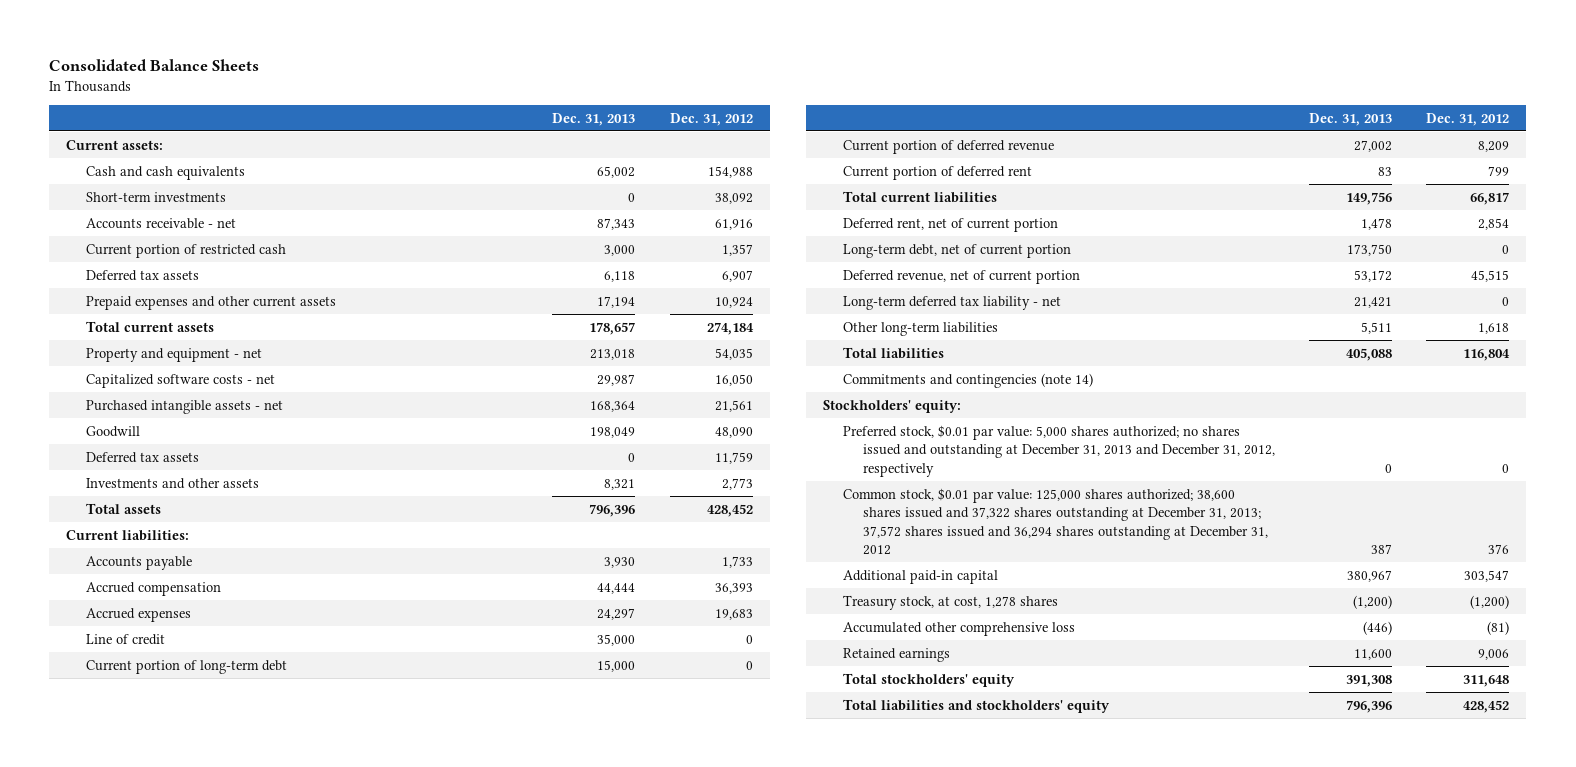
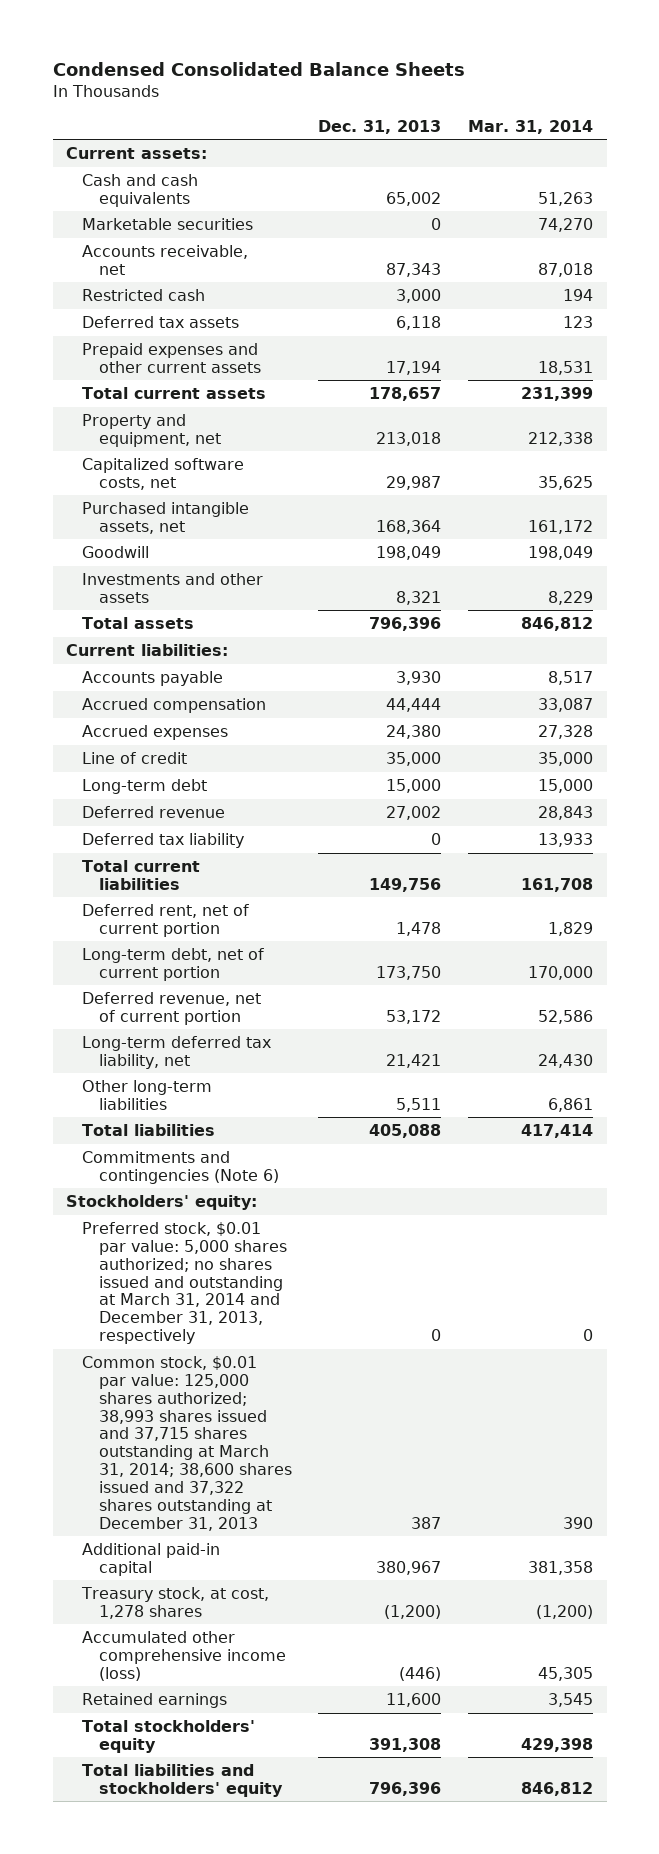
- Consolidated Balance Sheets
+ Condensed Consolidated Balance Sheets
- | Dec. 31, 2013 | Dec. 31, 2012
+ | Dec. 31, 2013 | Mar. 31, 2014
- Short-term investments | 0 | 38,092
- Accounts receivable - net | 87,343 | 61,916
- Current portion of restricted cash | 3,000 | 1,357
+ Marketable securities | 0 | 74,270
+ Accounts receivable, net | 87,343 | 87,018
+ Restricted cash | 3,000 | 194
- Property and equipment - net | 213,018 | 54,035
- Capitalized software costs - net | 29,987 | 16,050
- Purchased intangible assets - net | 168,364 | 21,561
+ Property and equipment, net | 213,018 | 212,338
+ Capitalized software costs, net | 29,987 | 35,625
+ Purchased intangible assets, net | 168,364 | 161,172
- Deferred tax assets | 0 | 11,759
- Accrued expenses | 24,297 | 19,683
+ Accrued expenses | 24,380 | 27,328
- Current portion of long-term debt | 15,000 | 0
- Current portion of deferred revenue | 27,002 | 8,209
- Current portion of deferred rent | 83 | 799
+ Long-term debt | 15,000 | 15,000
+ Deferred revenue | 27,002 | 28,843
+ Deferred tax liability | 0 | 13,933
- Long-term deferred tax liability - net | 21,421 | 0
+ Long-term deferred tax liability, net | 21,421 | 24,430
- Commitments and contingencies (note 14)
+ Commitments and contingencies (Note 6)
- Preferred stock, $0.01 par value: 5,000 shares authorized; no shares issued and outstanding at December 31, 2013 and December 31, 2012, respectively | 0 | 0
- Common stock, $0.01 par value: 125,000 shares authorized; 38,600 shares issued and 37,322 shares outstanding at December 31, 2013; 37,572 shares issued and 36,294 shares outstanding at December 31, 2012 | 387 | 376
+ Preferred stock, $0.01 par value: 5,000 shares authorized; no shares issued and outstanding at March 31, 2014 and December 31, 2013, respectively | 0 | 0
+ Common stock, $0.01 par value: 125,000 shares authorized; 38,993 shares issued and 37,715 shares outstanding at March 31, 2014; 38,600 shares issued and 37,322 shares outstanding at December 31, 2013 | 387 | 390
- Accumulated other comprehensive loss | (446) | (81)
+ Accumulated other comprehensive income (loss) | (446) | 45,305

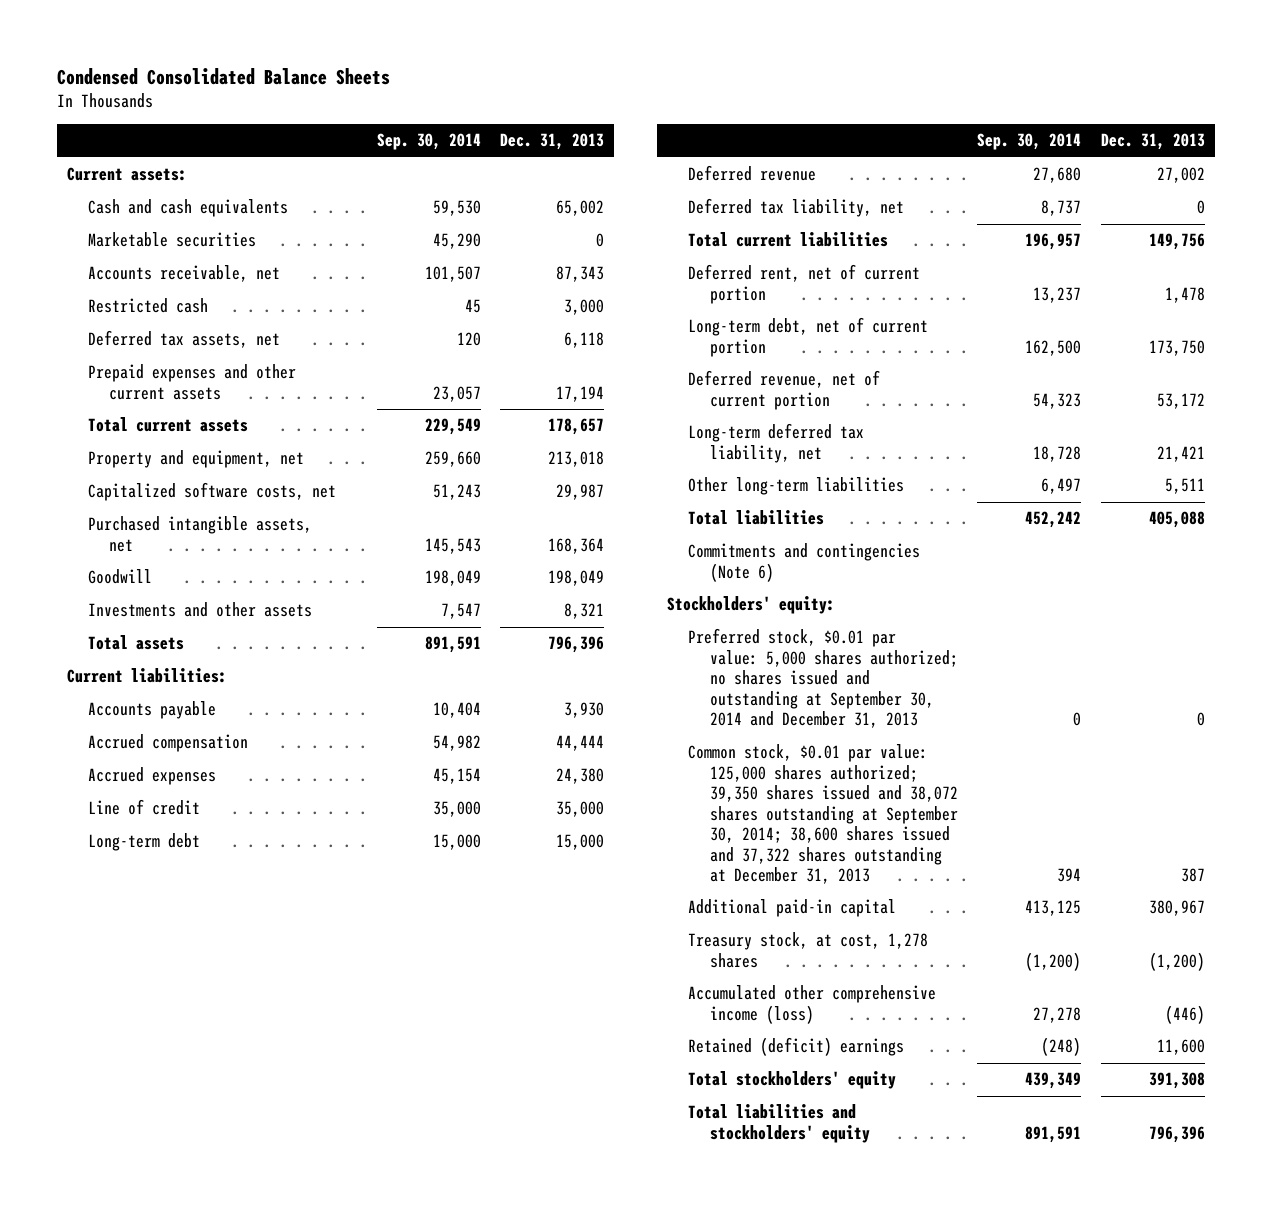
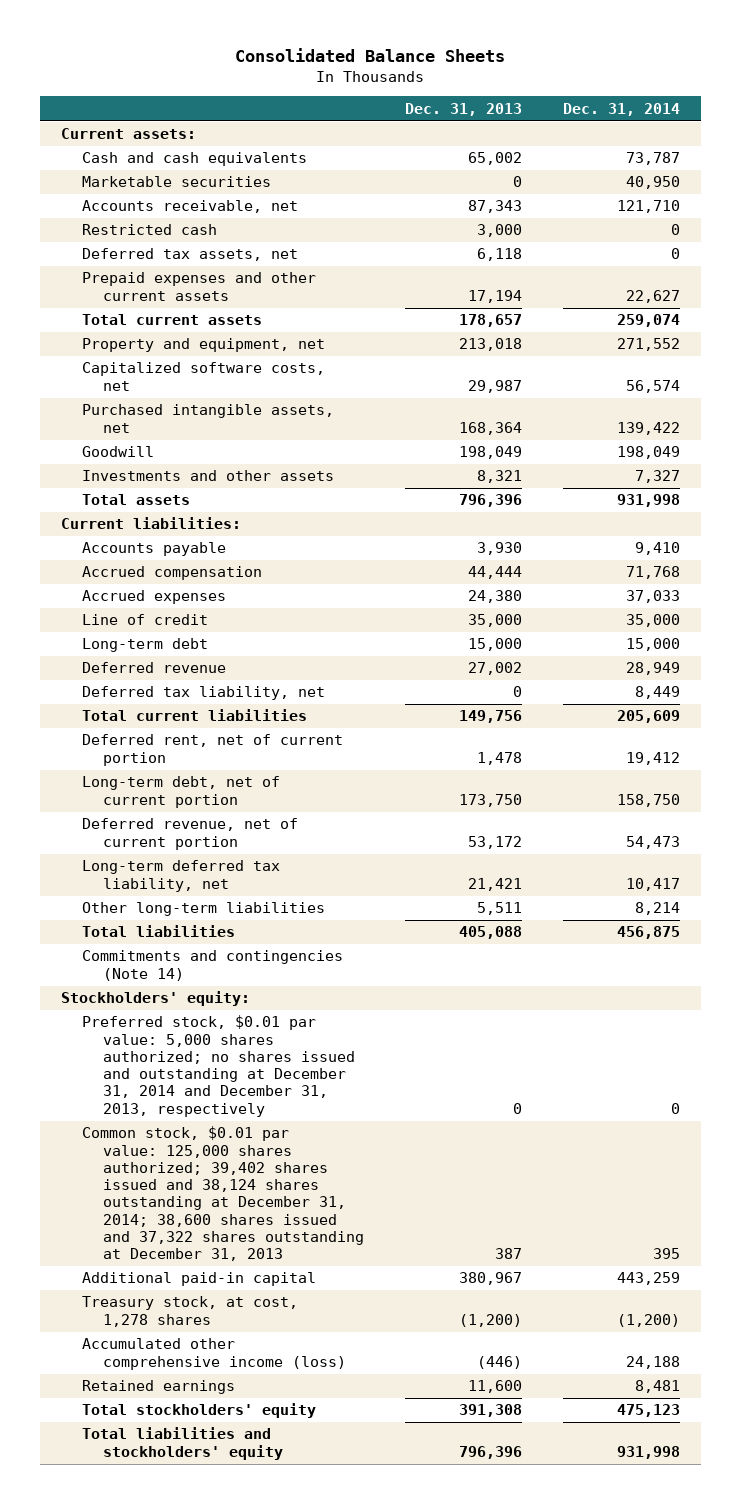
- Condensed Consolidated Balance Sheets
+ Consolidated Balance Sheets
- | Sep. 30, 2014 | Dec. 31, 2013
+ | Dec. 31, 2013 | Dec. 31, 2014
- Commitments and contingencies (Note 6)
+ Commitments and contingencies (Note 14)
- Preferred stock, $0.01 par value: 5,000 shares authorized; no shares issued and outstanding at September 30, 2014 and December 31, 2013 | 0 | 0
- Common stock, $0.01 par value: 125,000 shares authorized; 39,350 shares issued and 38,072 shares outstanding at September 30, 2014; 38,600 shares issued and 37,322 shares outstanding at December 31, 2013 | 394 | 387
+ Preferred stock, $0.01 par value: 5,000 shares authorized; no shares issued and outstanding at December 31, 2014 and December 31, 2013, respectively | 0 | 0
+ Common stock, $0.01 par value: 125,000 shares authorized; 39,402 shares issued and 38,124 shares outstanding at December 31, 2014; 38,600 shares issued and 37,322 shares outstanding at December 31, 2013 | 387 | 395
- Retained (deficit) earnings | (248) | 11,600
+ Retained earnings | 11,600 | 8,481

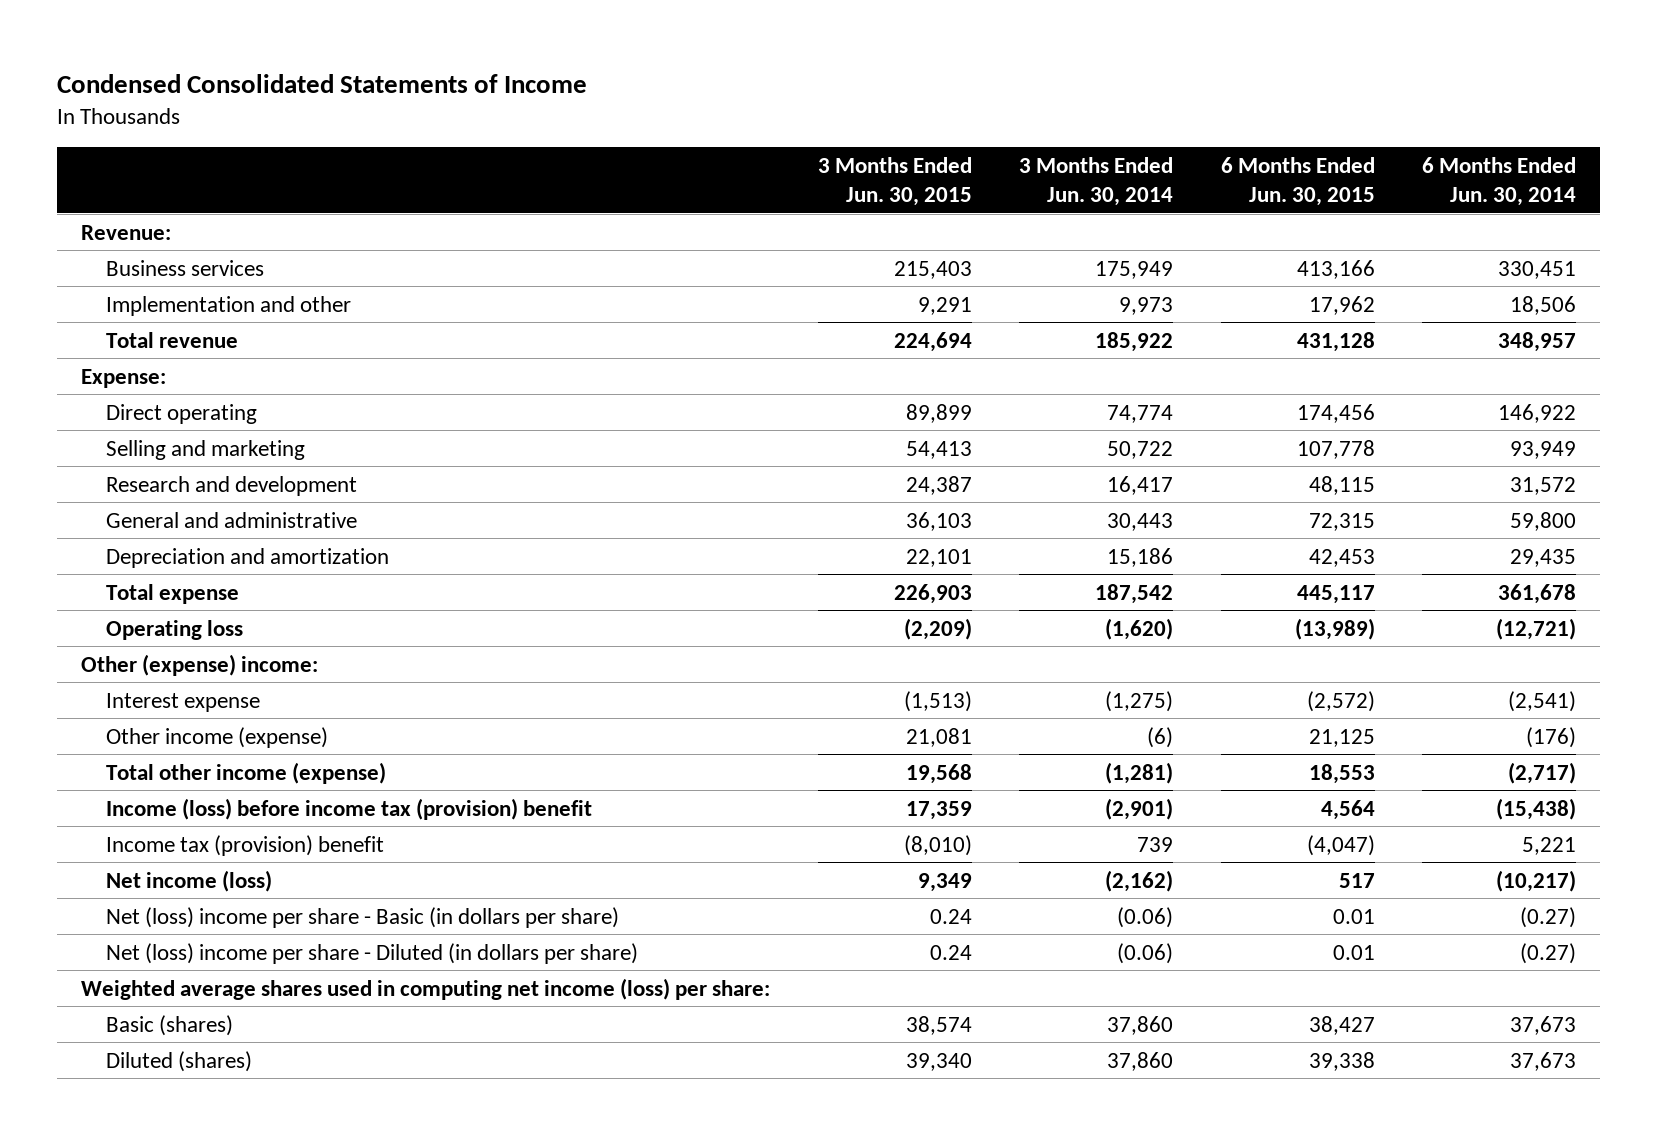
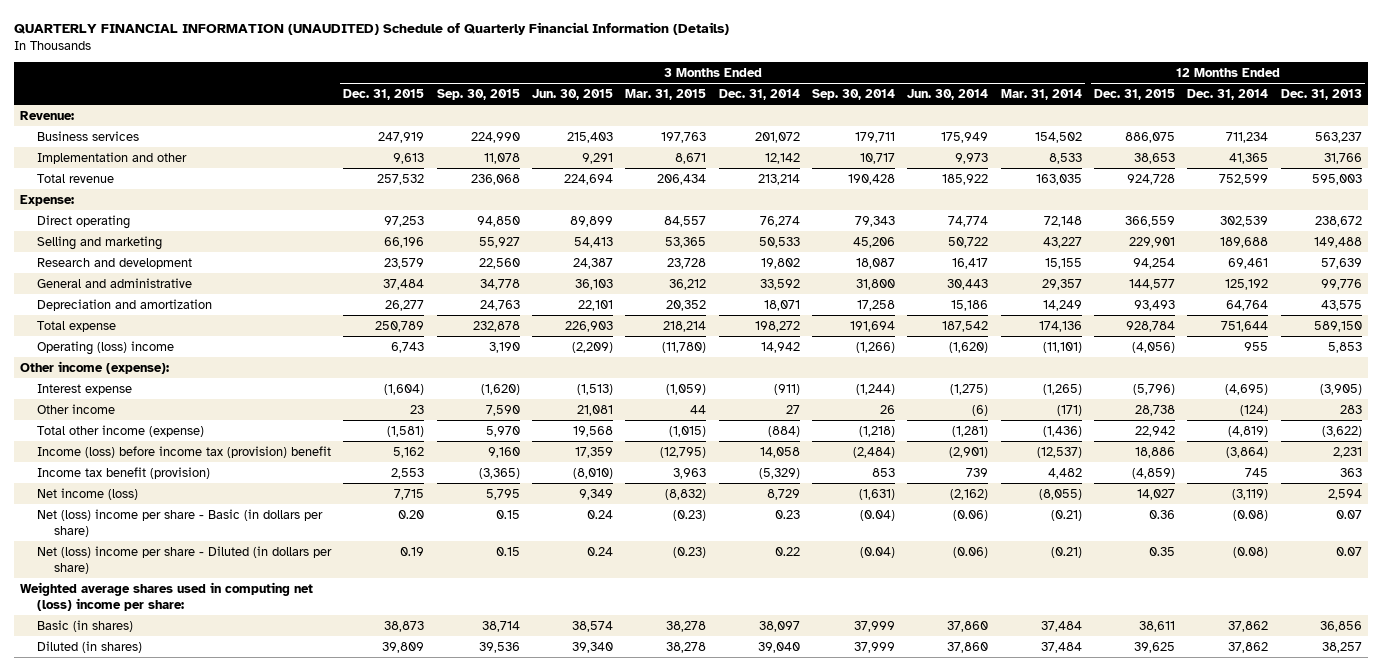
- Condensed Consolidated Statements of Income
+ QUARTERLY FINANCIAL INFORMATION (UNAUDITED) Schedule of Quarterly Financial Information (Details)
- | 3 Months Ended Jun. 30, 2015 | 3 Months Ended Jun. 30, 2014 | 6 Months Ended Jun. 30, 2015 | 6 Months Ended Jun. 30, 2014
+ | 3 Months Ended Dec. 31, 2015 | 3 Months Ended Sep. 30, 2015 | 3 Months Ended Jun. 30, 2015 | 3 Months Ended Mar. 31, 2015 | 3 Months Ended Dec. 31, 2014 | 3 Months Ended Sep. 30, 2014 | 3 Months Ended Jun. 30, 2014 | 3 Months Ended Mar. 31, 2014 | 12 Months Ended Dec. 31, 2015 | 12 Months Ended Dec. 31, 2014 | 12 Months Ended Dec. 31, 2013
- Operating loss | (2,209) | (1,620) | (13,989) | (12,721)
- Other (expense) income:
+ Operating (loss) income | 6,743 | 3,190 | (2,209) | (11,780) | 14,942 | (1,266) | (1,620) | (11,101) | (4,056) | 955 | 5,853
+ Other income (expense):
- Other income (expense) | 21,081 | (6) | 21,125 | (176)
+ Other income | 23 | 7,590 | 21,081 | 44 | 27 | 26 | (6) | (171) | 28,738 | (124) | 283
- Income tax (provision) benefit | (8,010) | 739 | (4,047) | 5,221
+ Income tax benefit (provision) | 2,553 | (3,365) | (8,010) | 3,963 | (5,329) | 853 | 739 | 4,482 | (4,859) | 745 | 363
- Weighted average shares used in computing net income (loss) per share:
- Basic (shares) | 38,574 | 37,860 | 38,427 | 37,673
- Diluted (shares) | 39,340 | 37,860 | 39,338 | 37,673
+ Weighted average shares used in computing net (loss) income per share:
+ Basic (in shares) | 38,873 | 38,714 | 38,574 | 38,278 | 38,097 | 37,999 | 37,860 | 37,484 | 38,611 | 37,862 | 36,856
+ Diluted (in shares) | 39,809 | 39,536 | 39,340 | 38,278 | 39,040 | 37,999 | 37,860 | 37,484 | 39,625 | 37,862 | 38,257

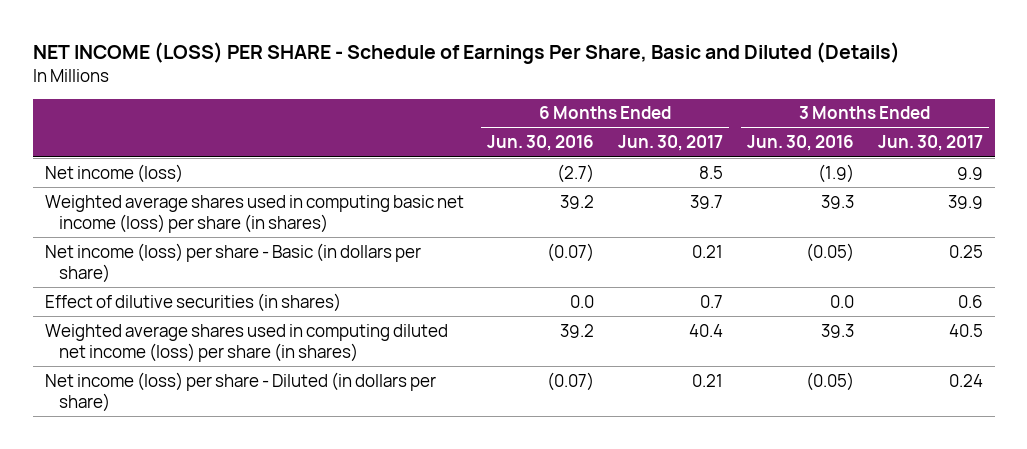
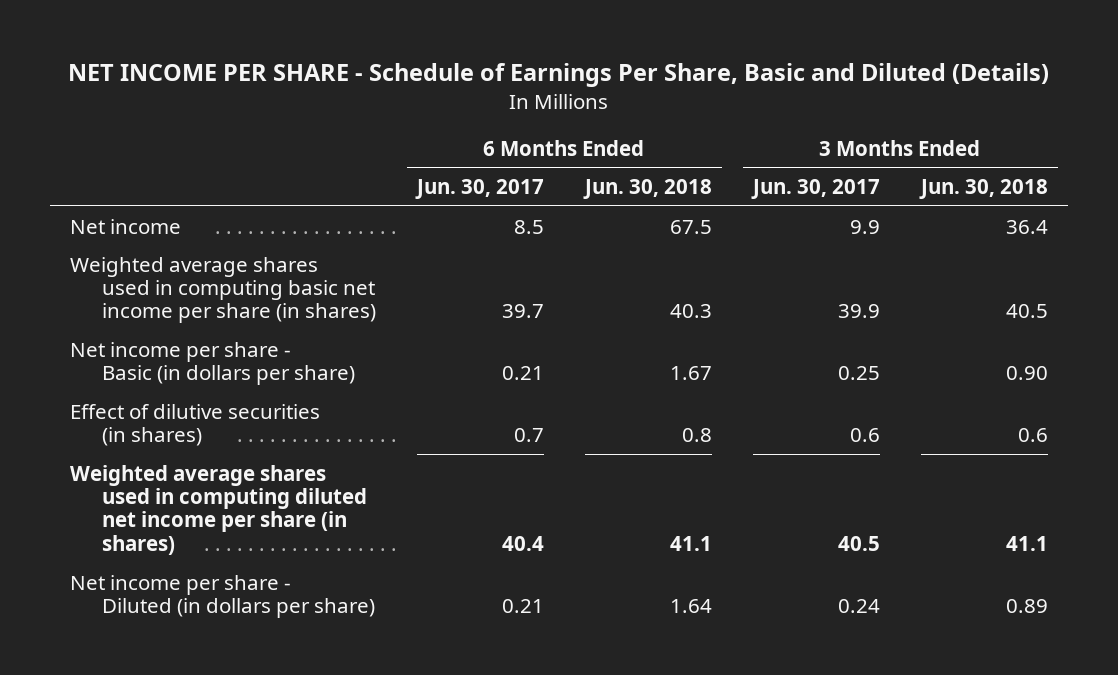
- NET INCOME (LOSS) PER SHARE - Schedule of Earnings Per Share, Basic and Diluted (Details)
+ NET INCOME PER SHARE - Schedule of Earnings Per Share, Basic and Diluted (Details)
- | 6 Months Ended Jun. 30, 2016 | 6 Months Ended Jun. 30, 2017 | 3 Months Ended Jun. 30, 2016 | 3 Months Ended Jun. 30, 2017
+ | 6 Months Ended Jun. 30, 2017 | 6 Months Ended Jun. 30, 2018 | 3 Months Ended Jun. 30, 2017 | 3 Months Ended Jun. 30, 2018
- Net income (loss) | (2.7) | 8.5 | (1.9) | 9.9
- Weighted average shares used in computing basic net income (loss) per share (in shares) | 39.2 | 39.7 | 39.3 | 39.9
- Net income (loss) per share - Basic (in dollars per share) | (0.07) | 0.21 | (0.05) | 0.25
+ Net income | 8.5 | 67.5 | 9.9 | 36.4
+ Weighted average shares used in computing basic net income per share (in shares) | 39.7 | 40.3 | 39.9 | 40.5
+ Net income per share - Basic (in dollars per share) | 0.21 | 1.67 | 0.25 | 0.90
- Weighted average shares used in computing diluted net income (loss) per share (in shares) | 39.2 | 40.4 | 39.3 | 40.5
- Net income (loss) per share - Diluted (in dollars per share) | (0.07) | 0.21 | (0.05) | 0.24
+ Weighted average shares used in computing diluted net income per share (in shares) | 40.4 | 41.1 | 40.5 | 41.1
+ Net income per share - Diluted (in dollars per share) | 0.21 | 1.64 | 0.24 | 0.89

